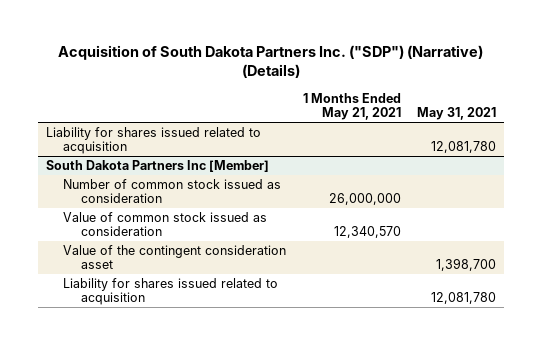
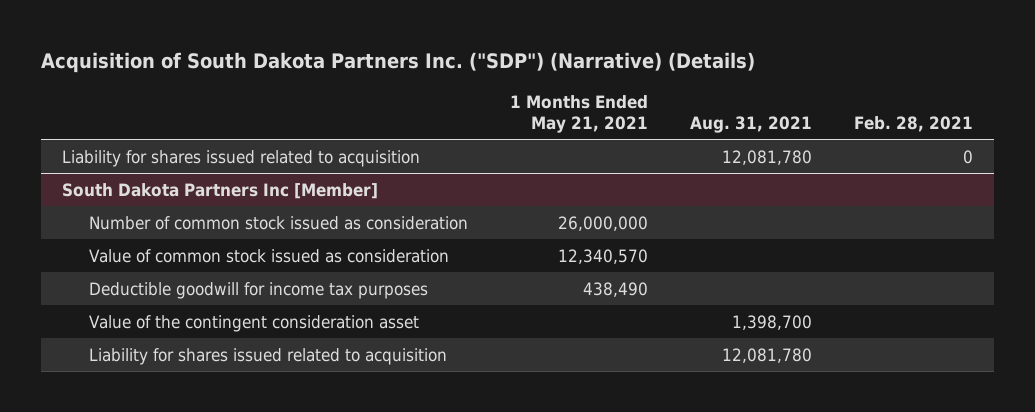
- | 1 Months Ended May 21, 2021 | May 31, 2021
+ | 1 Months Ended May 21, 2021 | Aug. 31, 2021 | Feb. 28, 2021
@ South Dakota Partners Inc [Member]
+ Deductible goodwill for income tax purposes | 438,490 | |

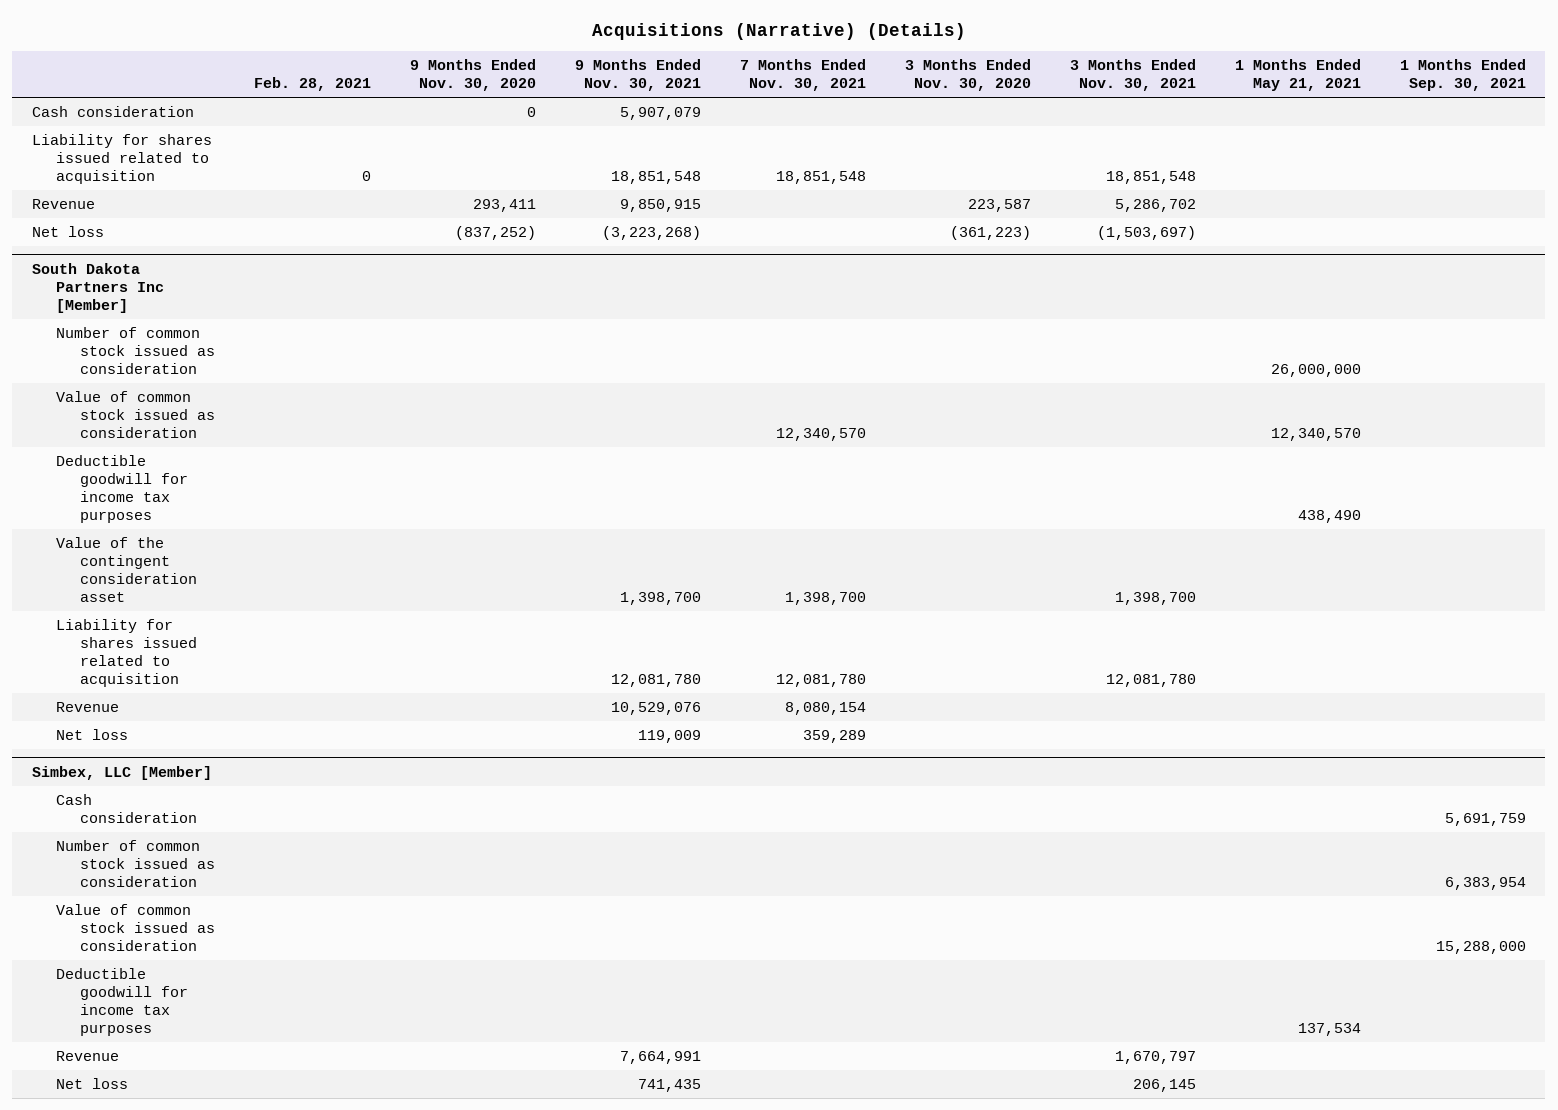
- Acquisition of South Dakota Partners Inc. ("SDP") (Narrative) (Details)
+ Acquisitions (Narrative) (Details)
- | 1 Months Ended May 21, 2021 | Aug. 31, 2021 | Feb. 28, 2021
+ | Feb. 28, 2021 | 9 Months Ended Nov. 30, 2020 | 9 Months Ended Nov. 30, 2021 | 7 Months Ended Nov. 30, 2021 | 3 Months Ended Nov. 30, 2020 | 3 Months Ended Nov. 30, 2021 | 1 Months Ended May 21, 2021 | 1 Months Ended Sep. 30, 2021
+ Cash consideration | | 0 | 5,907,079 | | | | |
+ Revenue | | 293,411 | 9,850,915 | | 223,587 | 5,286,702 | |
+ Net loss | | (837,252) | (3,223,268) | | (361,223) | (1,503,697) | |
@ South Dakota Partners Inc [Member]
+ Revenue | | | 10,529,076 | 8,080,154 | | | |
+ Net loss | | | 119,009 | 359,289 | | | |
+ Simbex, LLC [Member]
+ Cash consideration | | | | | | | | 5,691,759
+ Number of common stock issued as consideration | | | | | | | | 6,383,954
+ Value of common stock issued as consideration | | | | | | | | 15,288,000
+ Deductible goodwill for income tax purposes | | | | | | | 137,534 |
+ Revenue | | | 7,664,991 | | | 1,670,797 | |
+ Net loss | | | 741,435 | | | 206,145 | |

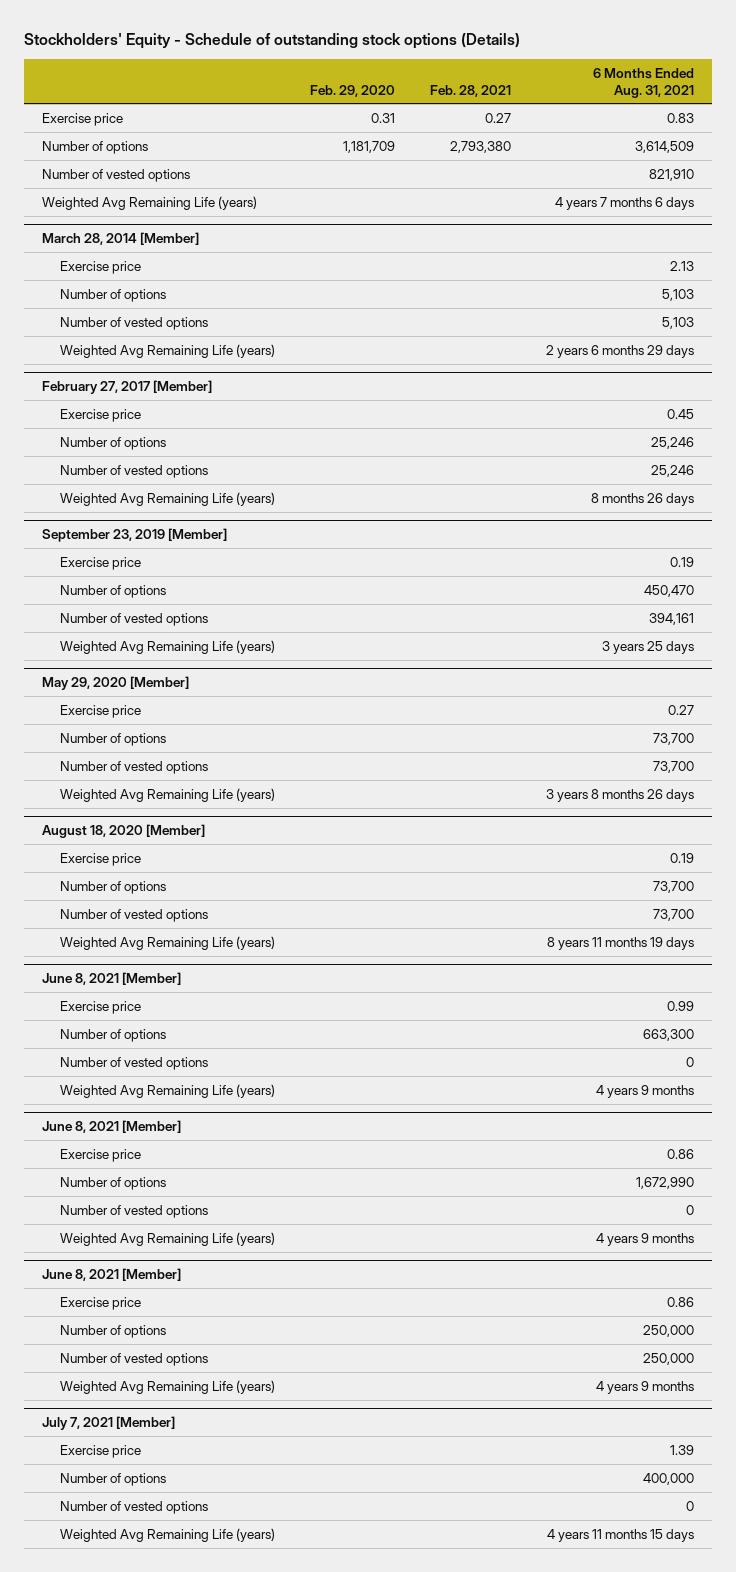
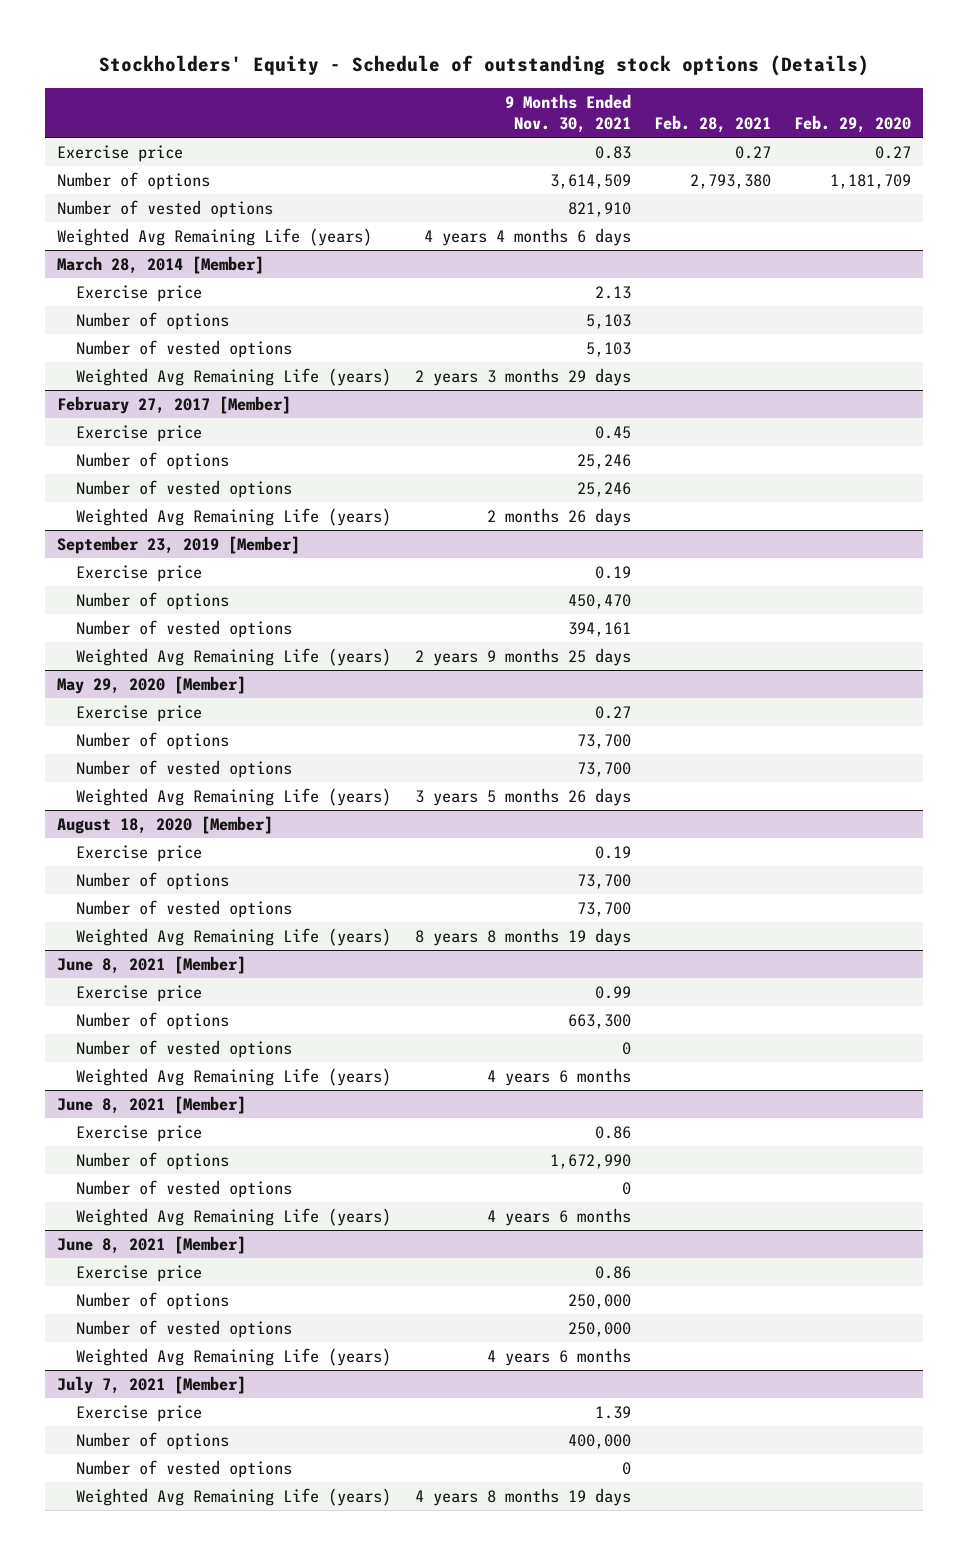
- | Feb. 29, 2020 | Feb. 28, 2021 | 6 Months Ended Aug. 31, 2021
+ | 9 Months Ended Nov. 30, 2021 | Feb. 28, 2021 | Feb. 29, 2020
- Exercise price | 0.31 | 0.27 | 0.83
+ Exercise price | 0.83 | 0.27 | 0.27

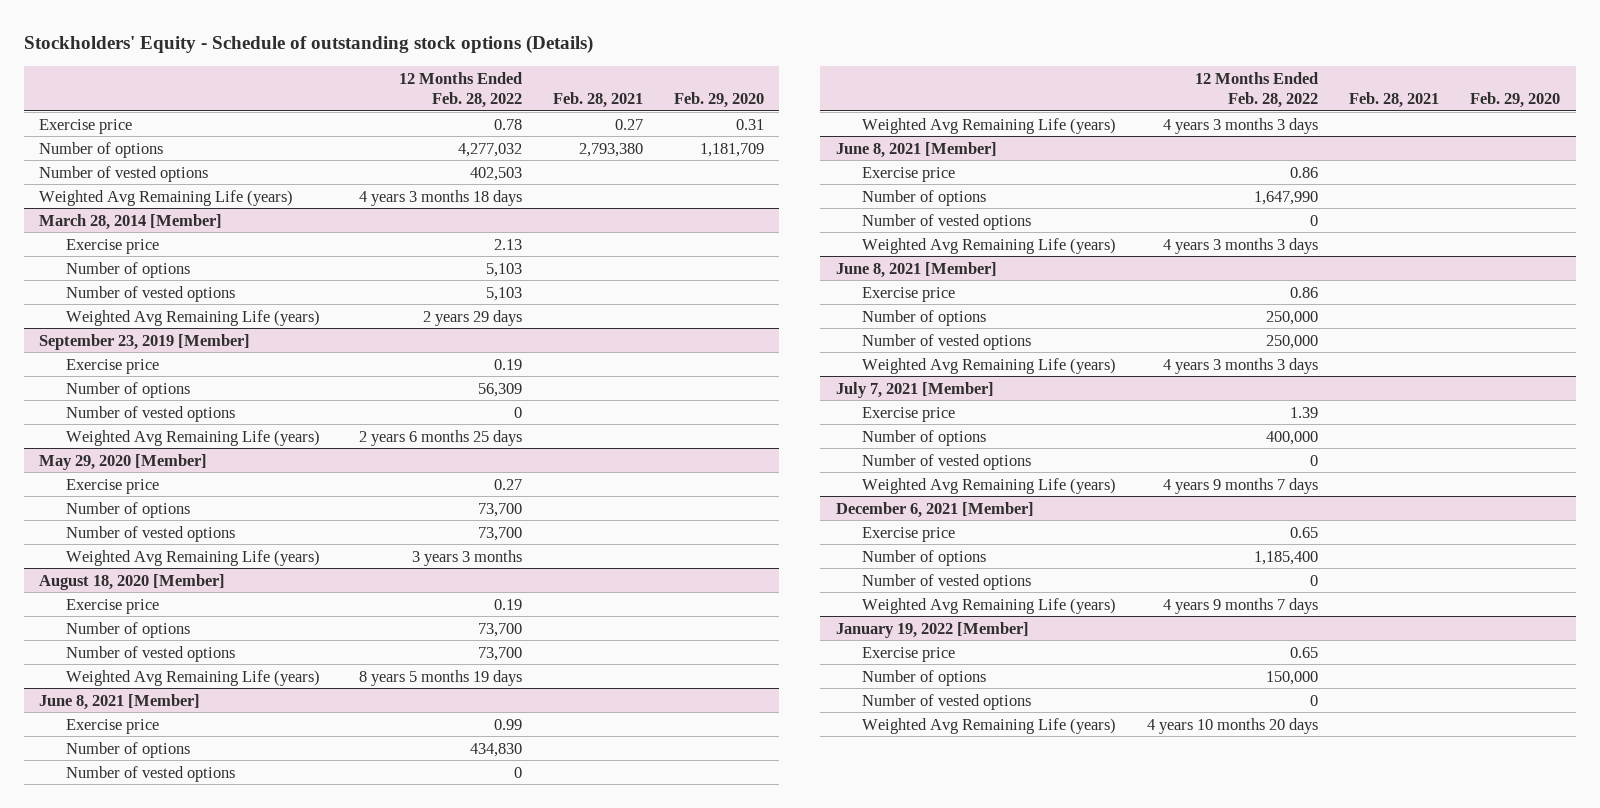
- | 9 Months Ended Nov. 30, 2021 | Feb. 28, 2021 | Feb. 29, 2020
+ | 12 Months Ended Feb. 28, 2022 | Feb. 28, 2021 | Feb. 29, 2020
- Exercise price | 0.83 | 0.27 | 0.27
+ Exercise price | 0.78 | 0.27 | 0.31
- February 27, 2017 [Member]
- Exercise price | 0.45 | |
- Number of options | 25,246 | |
- Number of vested options | 25,246 | |
- Weighted Avg Remaining Life (years) | 2 months 26 days | |
+ December 6, 2021 [Member]
+ Exercise price | 0.65 | |
+ Number of options | 1,185,400 | |
+ Number of vested options | 0 | |
+ Weighted Avg Remaining Life (years) | 4 years 9 months 7 days | |
+ January 19, 2022 [Member]
+ Exercise price | 0.65 | |
+ Number of options | 150,000 | |
+ Number of vested options | 0 | |
+ Weighted Avg Remaining Life (years) | 4 years 10 months 20 days | |

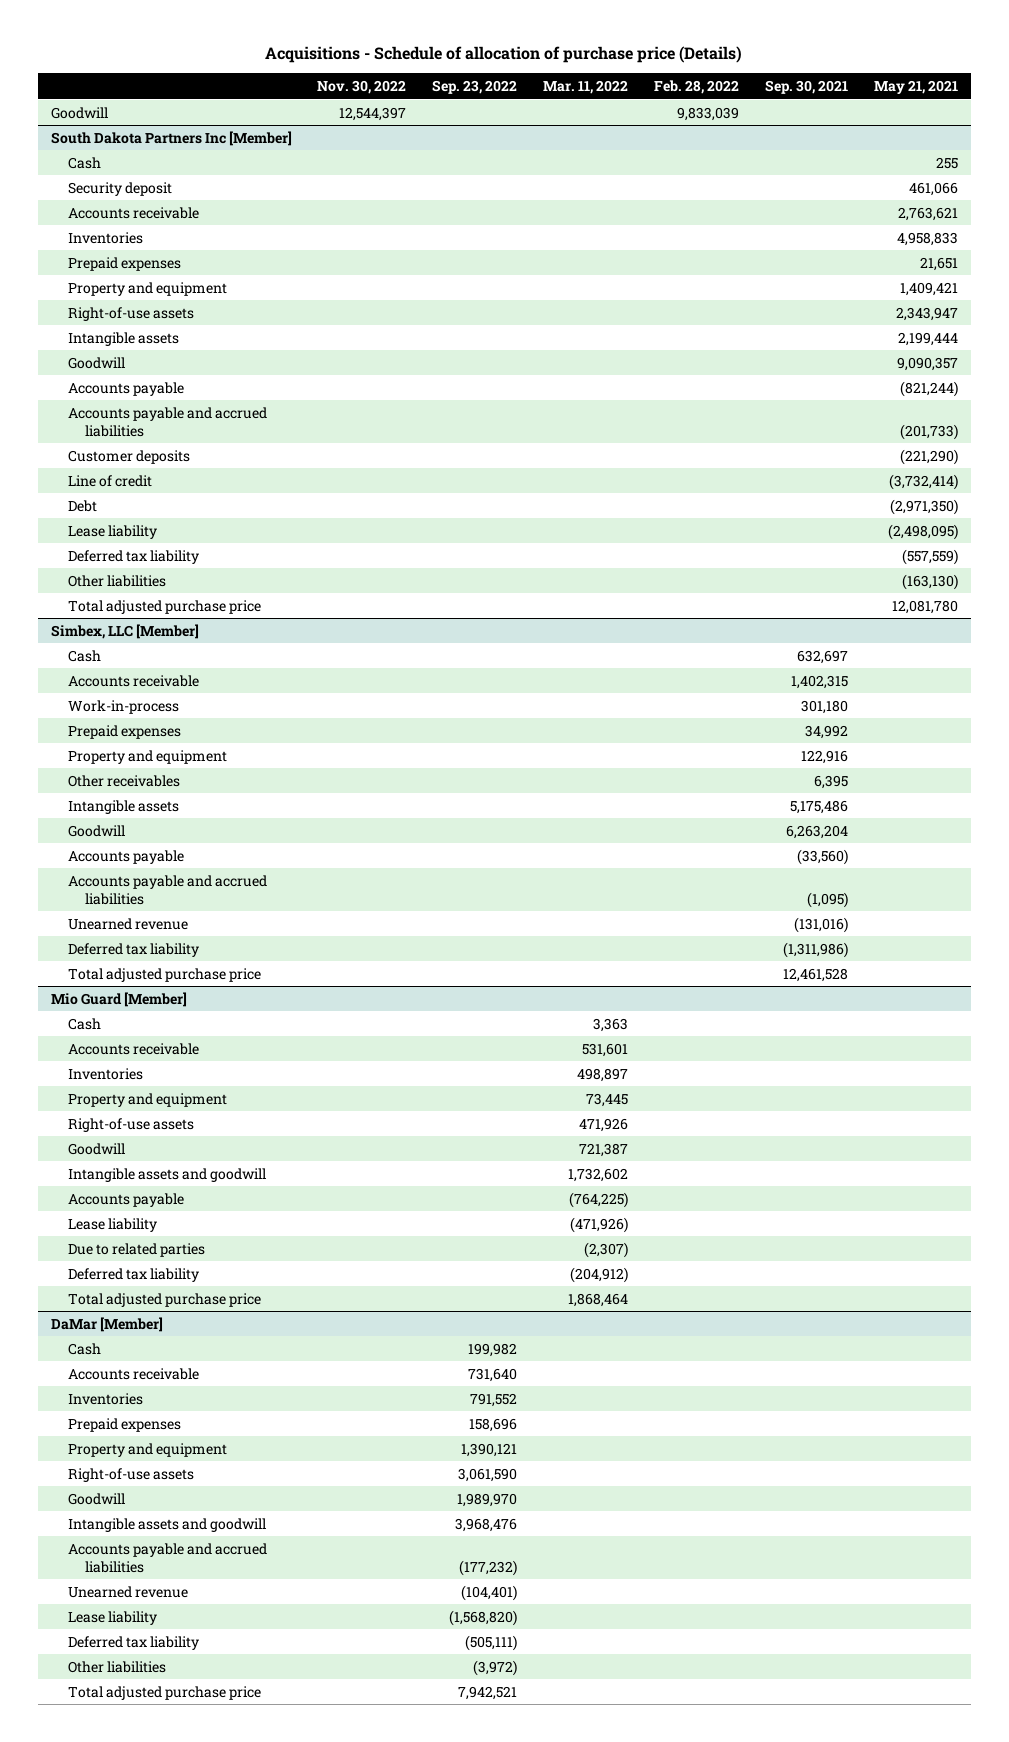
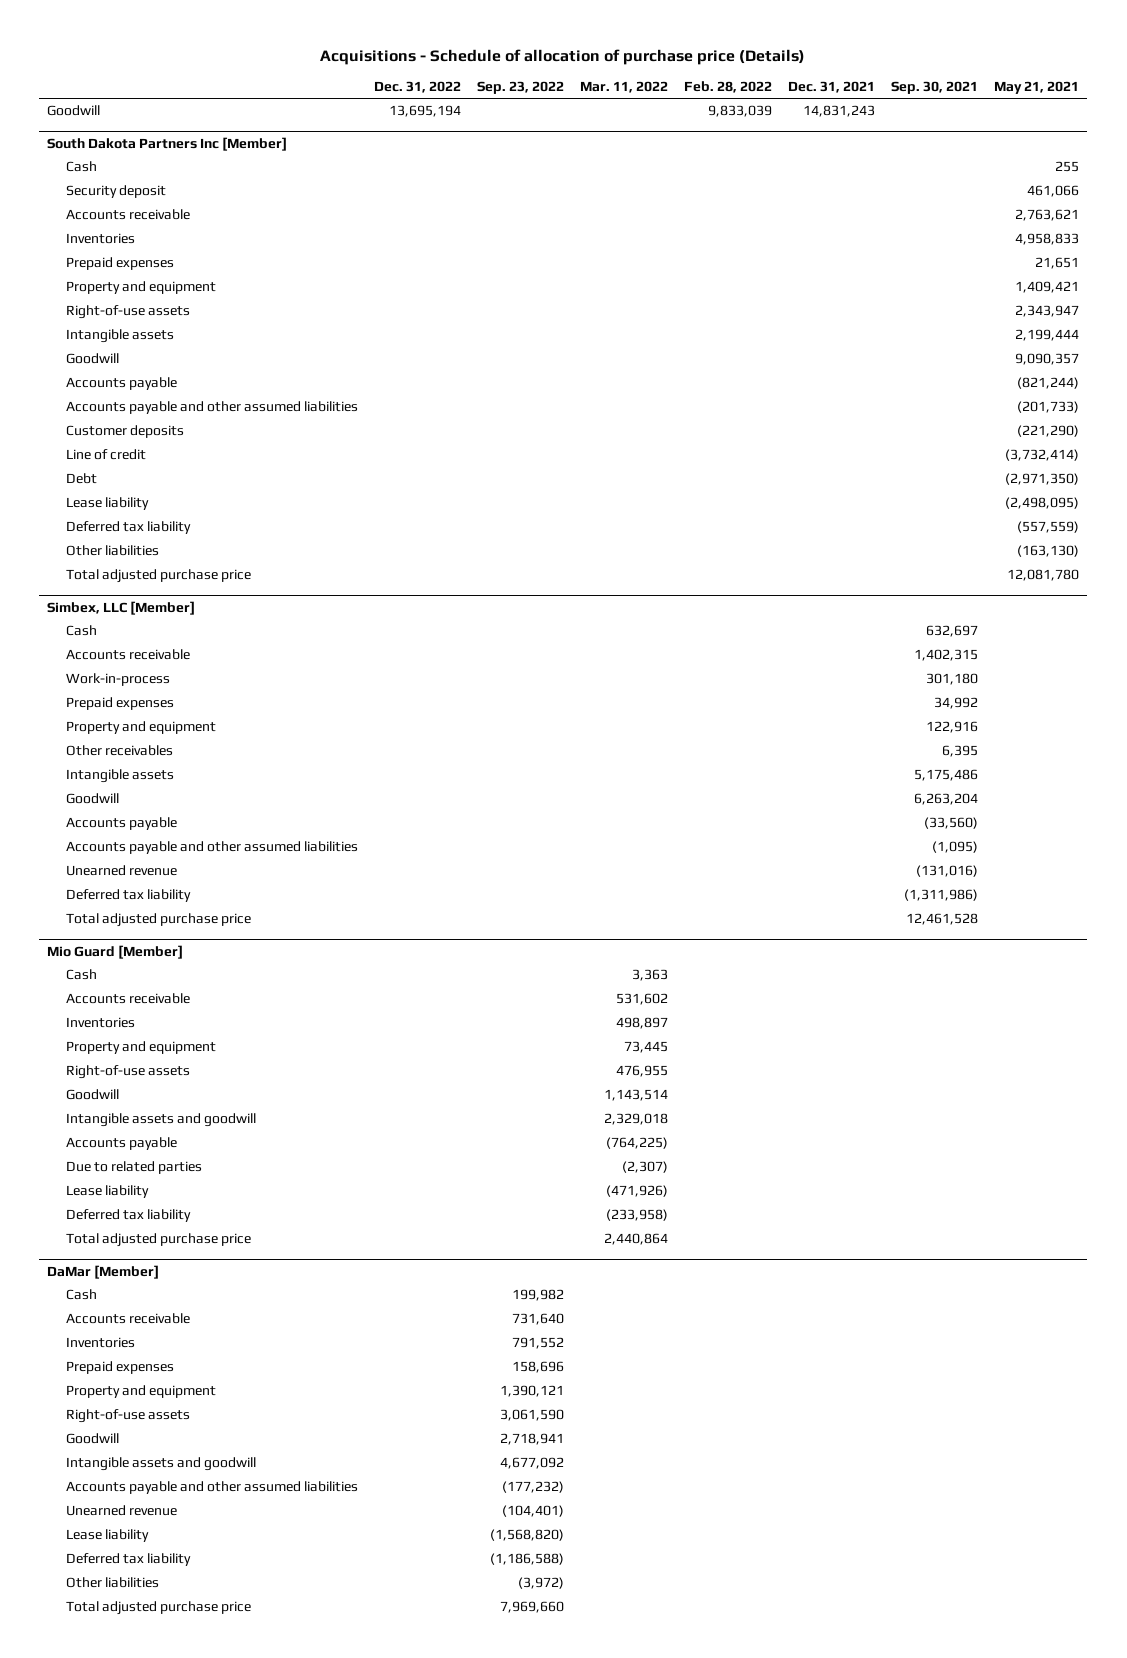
- | Nov. 30, 2022 | Sep. 23, 2022 | Mar. 11, 2022 | Feb. 28, 2022 | Sep. 30, 2021 | May 21, 2021
+ | Dec. 31, 2022 | Sep. 23, 2022 | Mar. 11, 2022 | Feb. 28, 2022 | Dec. 31, 2021 | Sep. 30, 2021 | May 21, 2021
@ South Dakota Partners Inc [Member]
- Accounts payable and accrued liabilities | | | | | | (201,733)
+ Accounts payable and other assumed liabilities | | | | | | | (201,733)
@ Simbex, LLC [Member]
- Accounts payable and accrued liabilities | | | | | (1,095) |
+ Accounts payable and other assumed liabilities | | | | | | (1,095) |
@ Mio Guard [Member]
- Accounts receivable | | | 531,601 | | |
+ Accounts receivable | | | 531,602 | | | |
- Right-of-use assets | | | 471,926 | | |
- Goodwill | | | 721,387 | | |
- Intangible assets and goodwill | | | 1,732,602 | | |
+ Right-of-use assets | | | 476,955 | | | |
+ Goodwill | | | 1,143,514 | | | |
+ Intangible assets and goodwill | | | 2,329,018 | | | |
- Deferred tax liability | | | (204,912) | | |
- Total adjusted purchase price | | | 1,868,464 | | |
moved down: Lease liability | | | (471,926) | | | |
+ Deferred tax liability | | | (233,958) | | | |
+ Total adjusted purchase price | | | 2,440,864 | | | |
@ DaMar [Member]
- Goodwill | | 1,989,970 | | | |
- Intangible assets and goodwill | | 3,968,476 | | | |
- Accounts payable and accrued liabilities | | (177,232) | | | |
+ Goodwill | | 2,718,941 | | | | |
+ Intangible assets and goodwill | | 4,677,092 | | | | |
+ Accounts payable and other assumed liabilities | | (177,232) | | | | |
- Deferred tax liability | | (505,111) | | | |
+ Deferred tax liability | | (1,186,588) | | | | |
- Total adjusted purchase price | | 7,942,521 | | | |
+ Total adjusted purchase price | | 7,969,660 | | | | |

